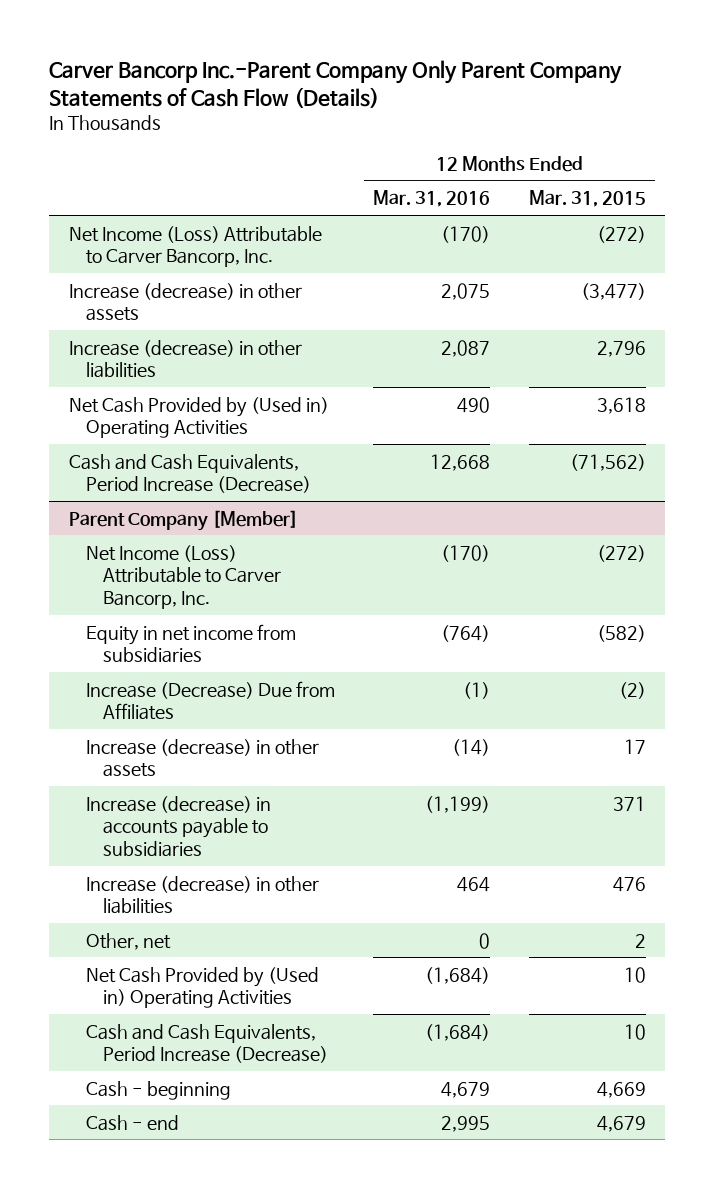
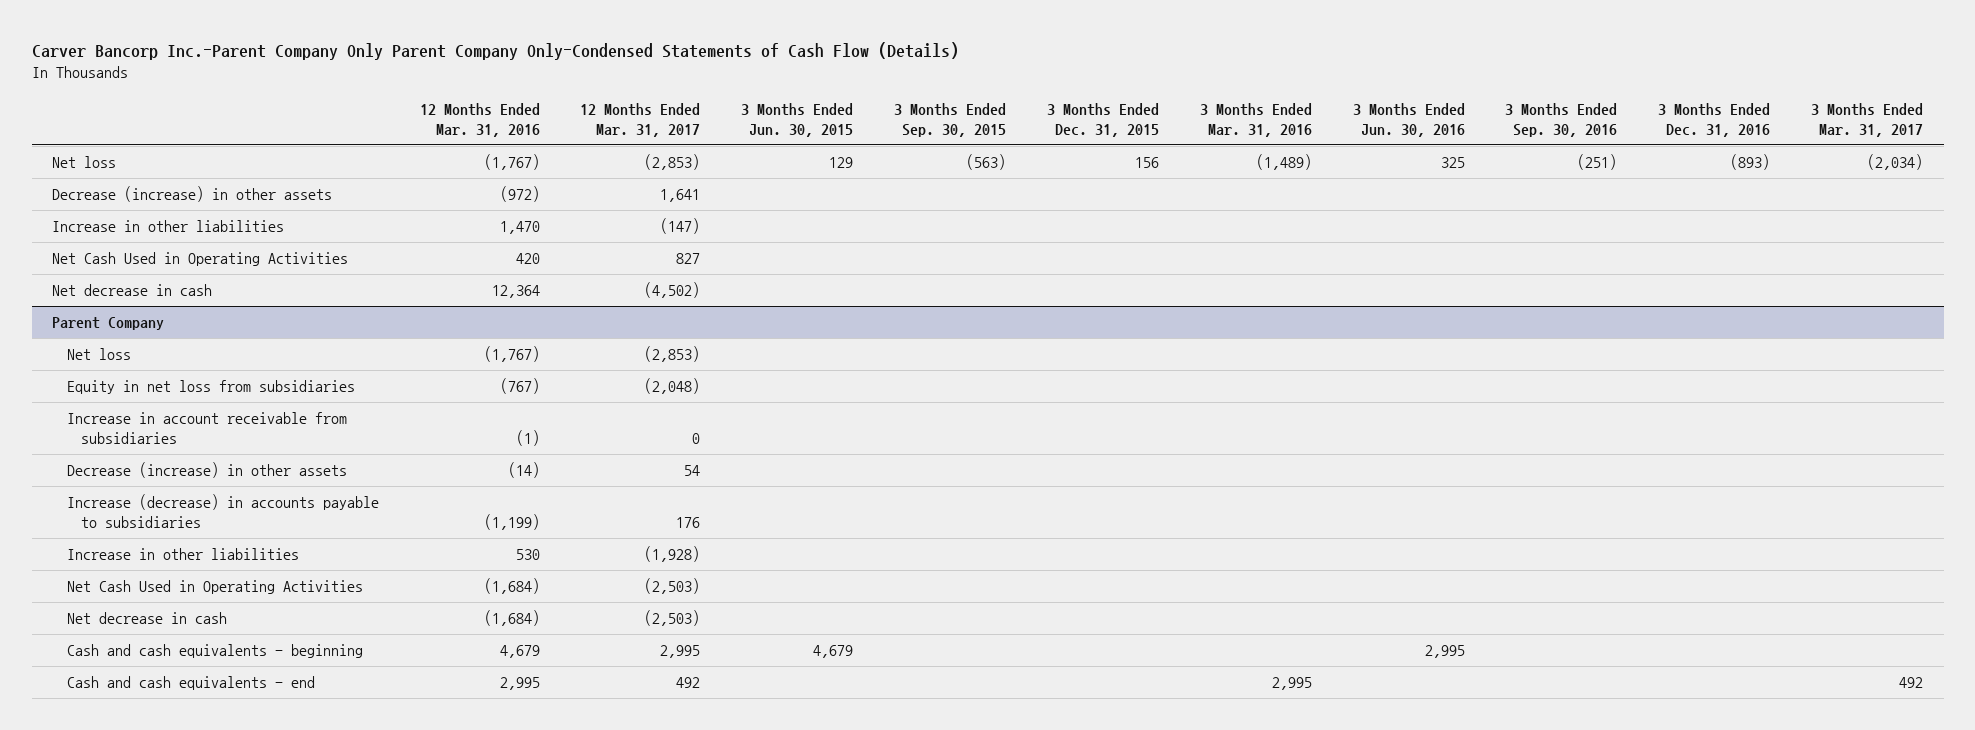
- Carver Bancorp Inc.-Parent Company Only Parent Company Statements of Cash Flow (Details)
+ Carver Bancorp Inc.-Parent Company Only Parent Company Only-Condensed Statements of Cash Flow (Details)
- | 12 Months Ended Mar. 31, 2016 | 12 Months Ended Mar. 31, 2015
+ | 12 Months Ended Mar. 31, 2016 | 12 Months Ended Mar. 31, 2017 | 3 Months Ended Jun. 30, 2015 | 3 Months Ended Sep. 30, 2015 | 3 Months Ended Dec. 31, 2015 | 3 Months Ended Mar. 31, 2016 | 3 Months Ended Jun. 30, 2016 | 3 Months Ended Sep. 30, 2016 | 3 Months Ended Dec. 31, 2016 | 3 Months Ended Mar. 31, 2017
- Net Income (Loss) Attributable to Carver Bancorp, Inc. | (170) | (272)
- Increase (decrease) in other assets | 2,075 | (3,477)
- Increase (decrease) in other liabilities | 2,087 | 2,796
- Net Cash Provided by (Used in) Operating Activities | 490 | 3,618
- Cash and Cash Equivalents, Period Increase (Decrease) | 12,668 | (71,562)
- Parent Company [Member]
- Net Income (Loss) Attributable to Carver Bancorp, Inc. | (170) | (272)
- Equity in net income from subsidiaries | (764) | (582)
- Increase (Decrease) Due from Affiliates | (1) | (2)
- Increase (decrease) in other assets | (14) | 17
+ Net loss | (1,767) | (2,853) | 129 | (563) | 156 | (1,489) | 325 | (251) | (893) | (2,034)
+ Decrease (increase) in other assets | (972) | 1,641 | | | | | | | |
+ Increase in other liabilities | 1,470 | (147) | | | | | | | |
+ Net Cash Used in Operating Activities | 420 | 827 | | | | | | | |
+ Net decrease in cash | 12,364 | (4,502) | | | | | | | |
+ Parent Company
+ Net loss | (1,767) | (2,853) | | | | | | | |
+ Equity in net loss from subsidiaries | (767) | (2,048) | | | | | | | |
+ Increase in account receivable from subsidiaries | (1) | 0 | | | | | | | |
+ Decrease (increase) in other assets | (14) | 54 | | | | | | | |
- Increase (decrease) in other liabilities | 464 | 476
- Other, net | 0 | 2
- Net Cash Provided by (Used in) Operating Activities | (1,684) | 10
- Cash and Cash Equivalents, Period Increase (Decrease) | (1,684) | 10
- Cash - beginning | 4,679 | 4,669
- Cash - end | 2,995 | 4,679
+ Increase in other liabilities | 530 | (1,928) | | | | | | | |
+ Net Cash Used in Operating Activities | (1,684) | (2,503) | | | | | | | |
+ Net decrease in cash | (1,684) | (2,503) | | | | | | | |
+ Cash and cash equivalents - beginning | 4,679 | 2,995 | 4,679 | | | | 2,995 | | |
+ Cash and cash equivalents - end | 2,995 | 492 | | | | 2,995 | | | | 492

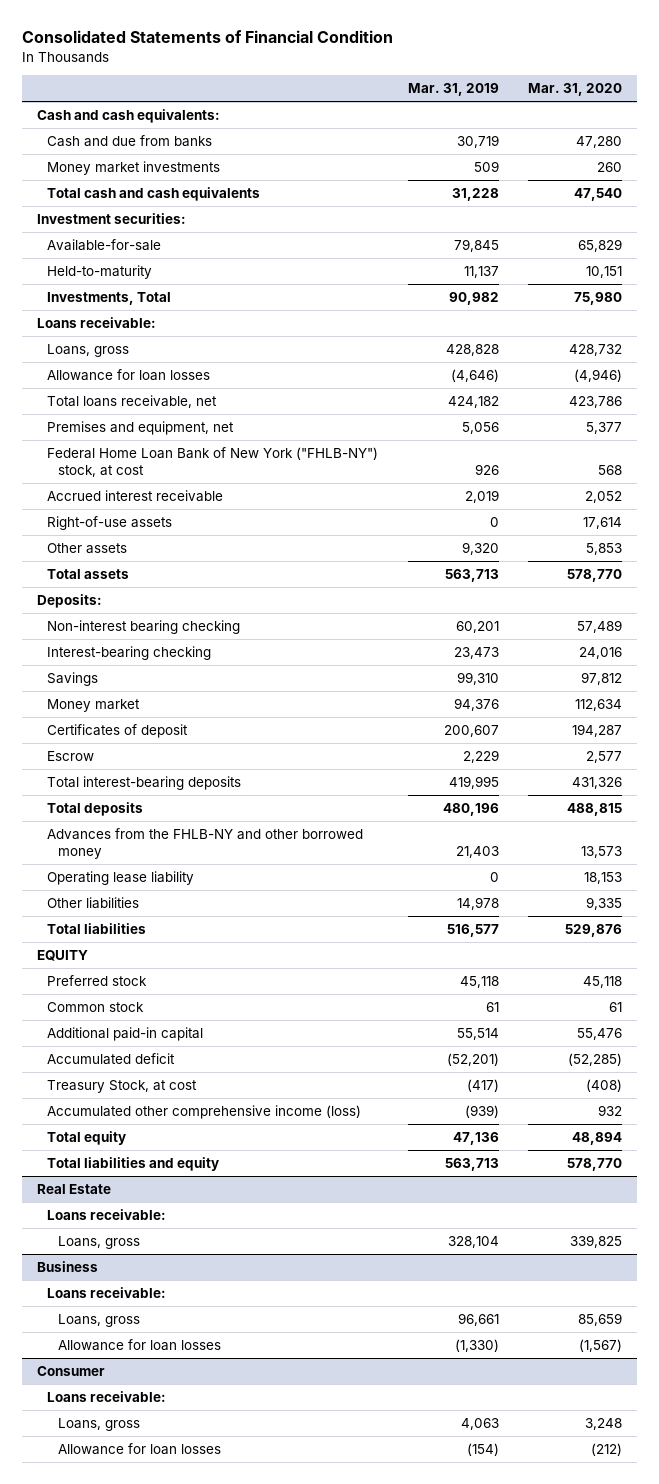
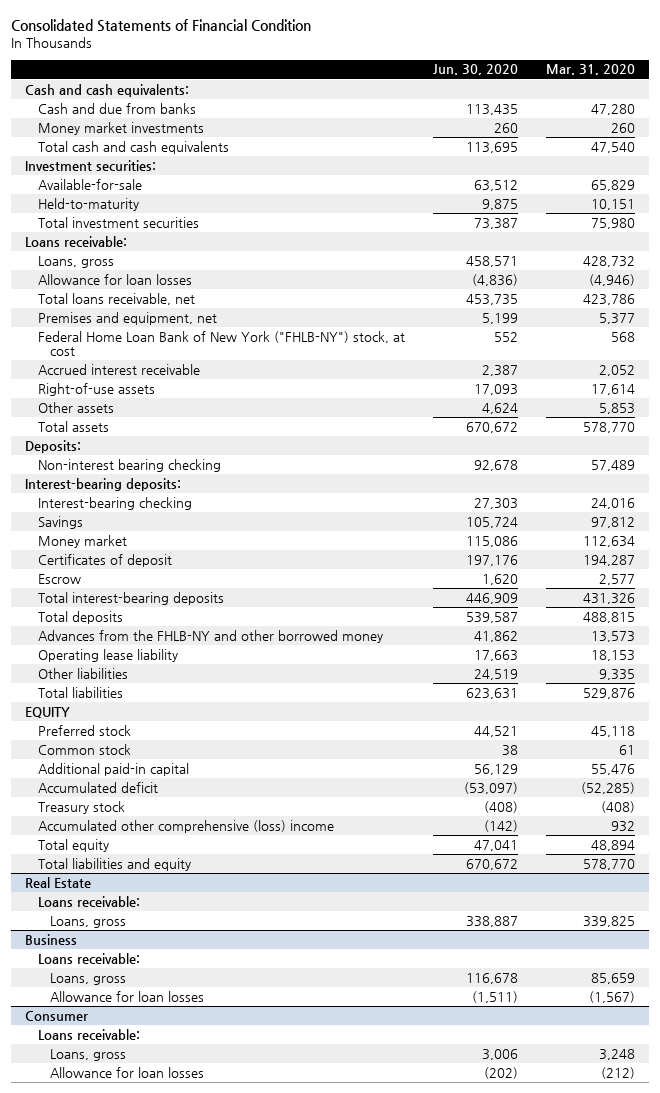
- | Mar. 31, 2019 | Mar. 31, 2020
+ | Jun. 30, 2020 | Mar. 31, 2020
- Investments, Total | 90,982 | 75,980
+ Total investment securities | 73,387 | 75,980
+ Interest-bearing deposits:
- Treasury Stock, at cost | (417) | (408)
- Accumulated other comprehensive income (loss) | (939) | 932
+ Treasury stock | (408) | (408)
+ Accumulated other comprehensive (loss) income | (142) | 932

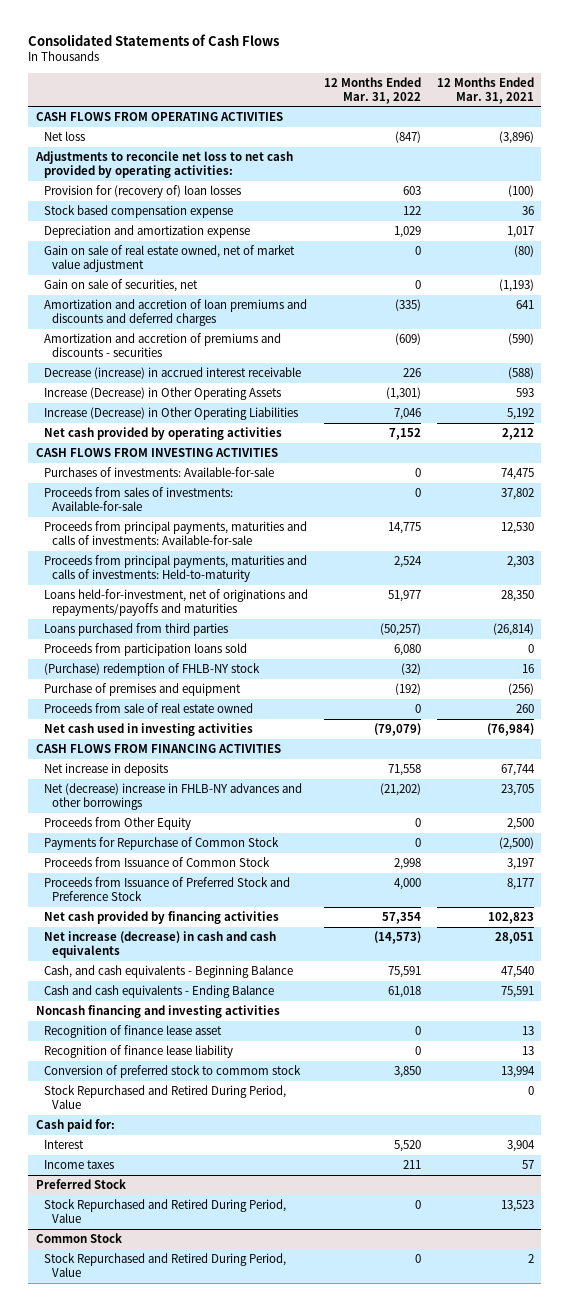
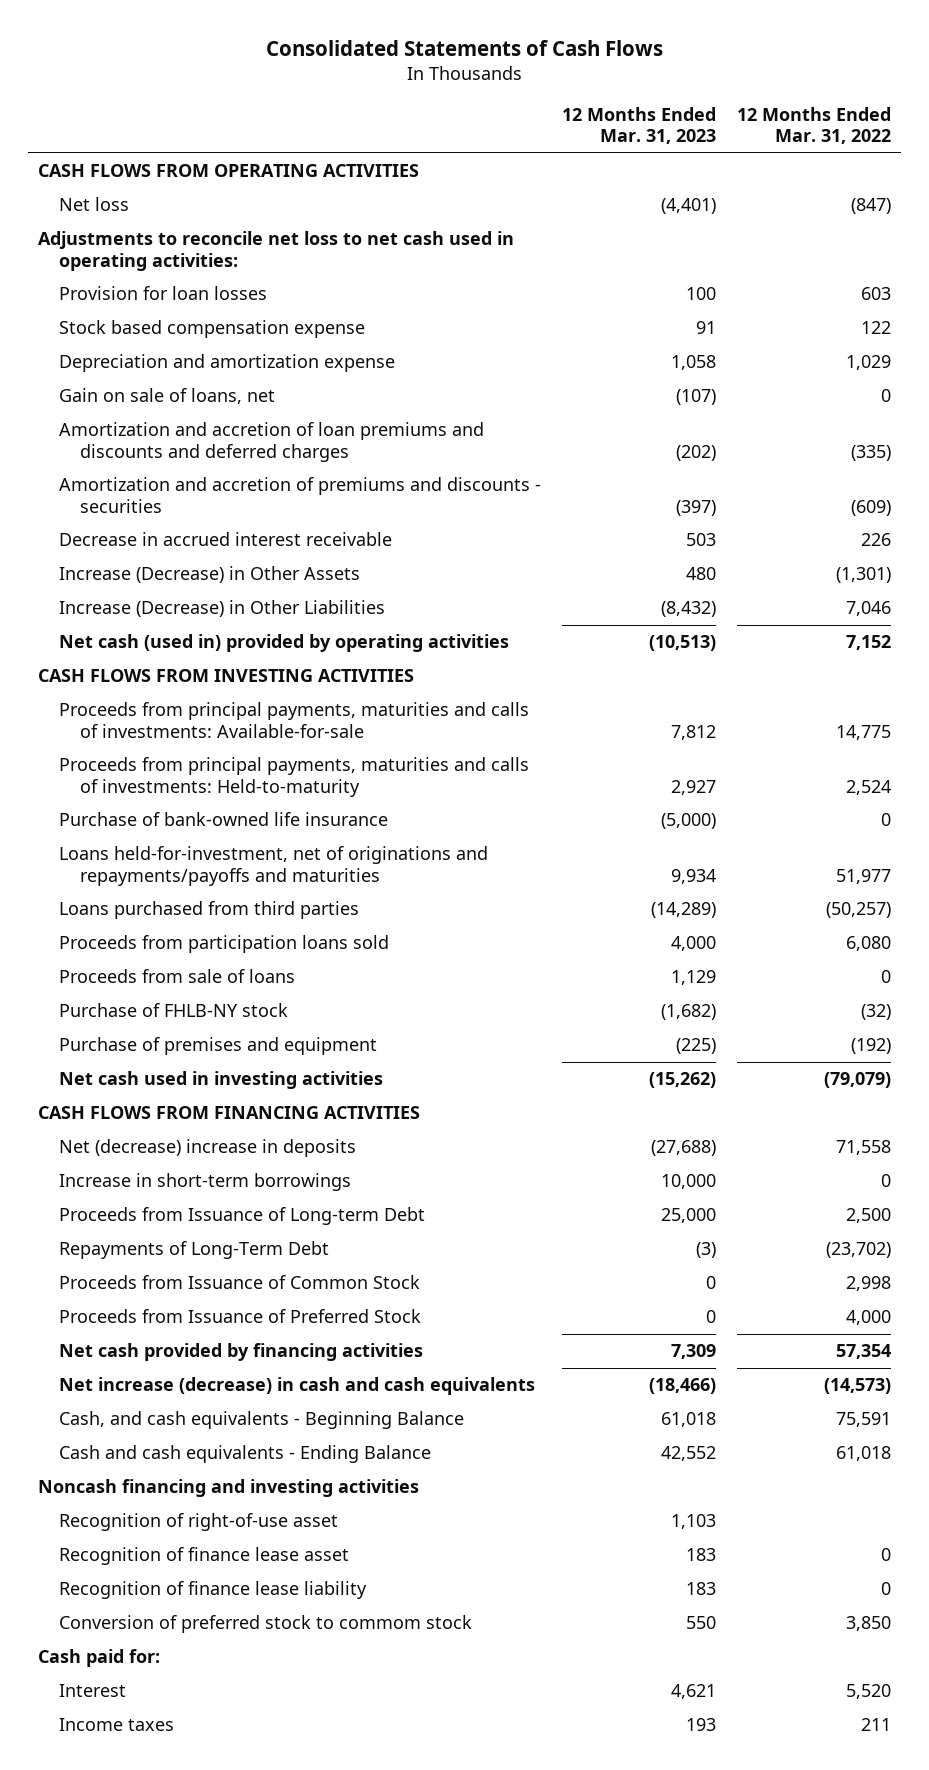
- | 12 Months Ended Mar. 31, 2022 | 12 Months Ended Mar. 31, 2021
+ | 12 Months Ended Mar. 31, 2023 | 12 Months Ended Mar. 31, 2022
- Adjustments to reconcile net loss to net cash provided by operating activities:
- Provision for (recovery of) loan losses | 603 | (100)
+ Adjustments to reconcile net loss to net cash used in operating activities:
+ Provision for loan losses | 100 | 603
- Gain on sale of real estate owned, net of market value adjustment | 0 | (80)
- Gain on sale of securities, net | 0 | (1,193)
+ Gain on sale of loans, net | (107) | 0
- Decrease (increase) in accrued interest receivable | 226 | (588)
- Increase (Decrease) in Other Operating Assets | (1,301) | 593
- Increase (Decrease) in Other Operating Liabilities | 7,046 | 5,192
- Net cash provided by operating activities | 7,152 | 2,212
+ Decrease in accrued interest receivable | 503 | 226
+ Increase (Decrease) in Other Assets | 480 | (1,301)
+ Increase (Decrease) in Other Liabilities | (8,432) | 7,046
+ Net cash (used in) provided by operating activities | (10,513) | 7,152
- Purchases of investments: Available-for-sale | 0 | 74,475
- Proceeds from sales of investments: Available-for-sale | 0 | 37,802
+ Purchase of bank-owned life insurance | (5,000) | 0
- (Purchase) redemption of FHLB-NY stock | (32) | 16
+ Proceeds from sale of loans | 1,129 | 0
+ Purchase of FHLB-NY stock | (1,682) | (32)
- Proceeds from sale of real estate owned | 0 | 260
- Net increase in deposits | 71,558 | 67,744
- Net (decrease) increase in FHLB-NY advances and other borrowings | (21,202) | 23,705
- Proceeds from Other Equity | 0 | 2,500
- Payments for Repurchase of Common Stock | 0 | (2,500)
+ Net (decrease) increase in deposits | (27,688) | 71,558
+ Increase in short-term borrowings | 10,000 | 0
+ Proceeds from Issuance of Long-term Debt | 25,000 | 2,500
+ Repayments of Long-Term Debt | (3) | (23,702)
- Proceeds from Issuance of Preferred Stock and Preference Stock | 4,000 | 8,177
+ Proceeds from Issuance of Preferred Stock | 0 | 4,000
+ Recognition of right-of-use asset | 1,103 |
- Stock Repurchased and Retired During Period, Value | | 0
- Preferred Stock
- Stock Repurchased and Retired During Period, Value | 0 | 13,523
- Common Stock
- Stock Repurchased and Retired During Period, Value | 0 | 2

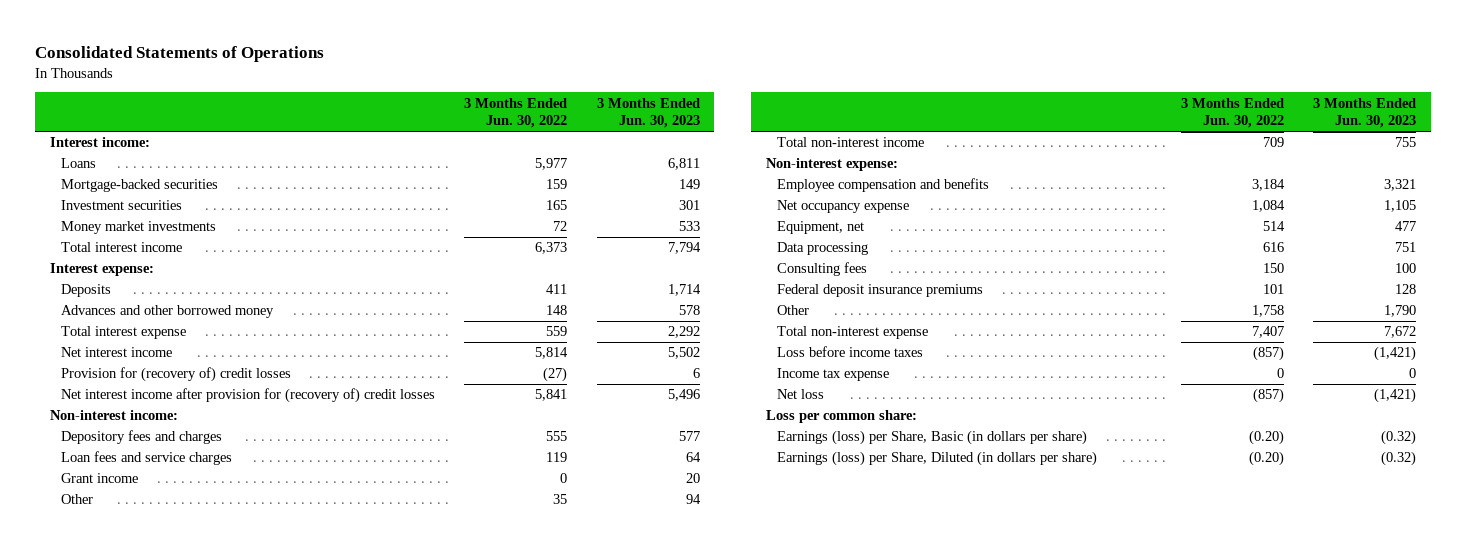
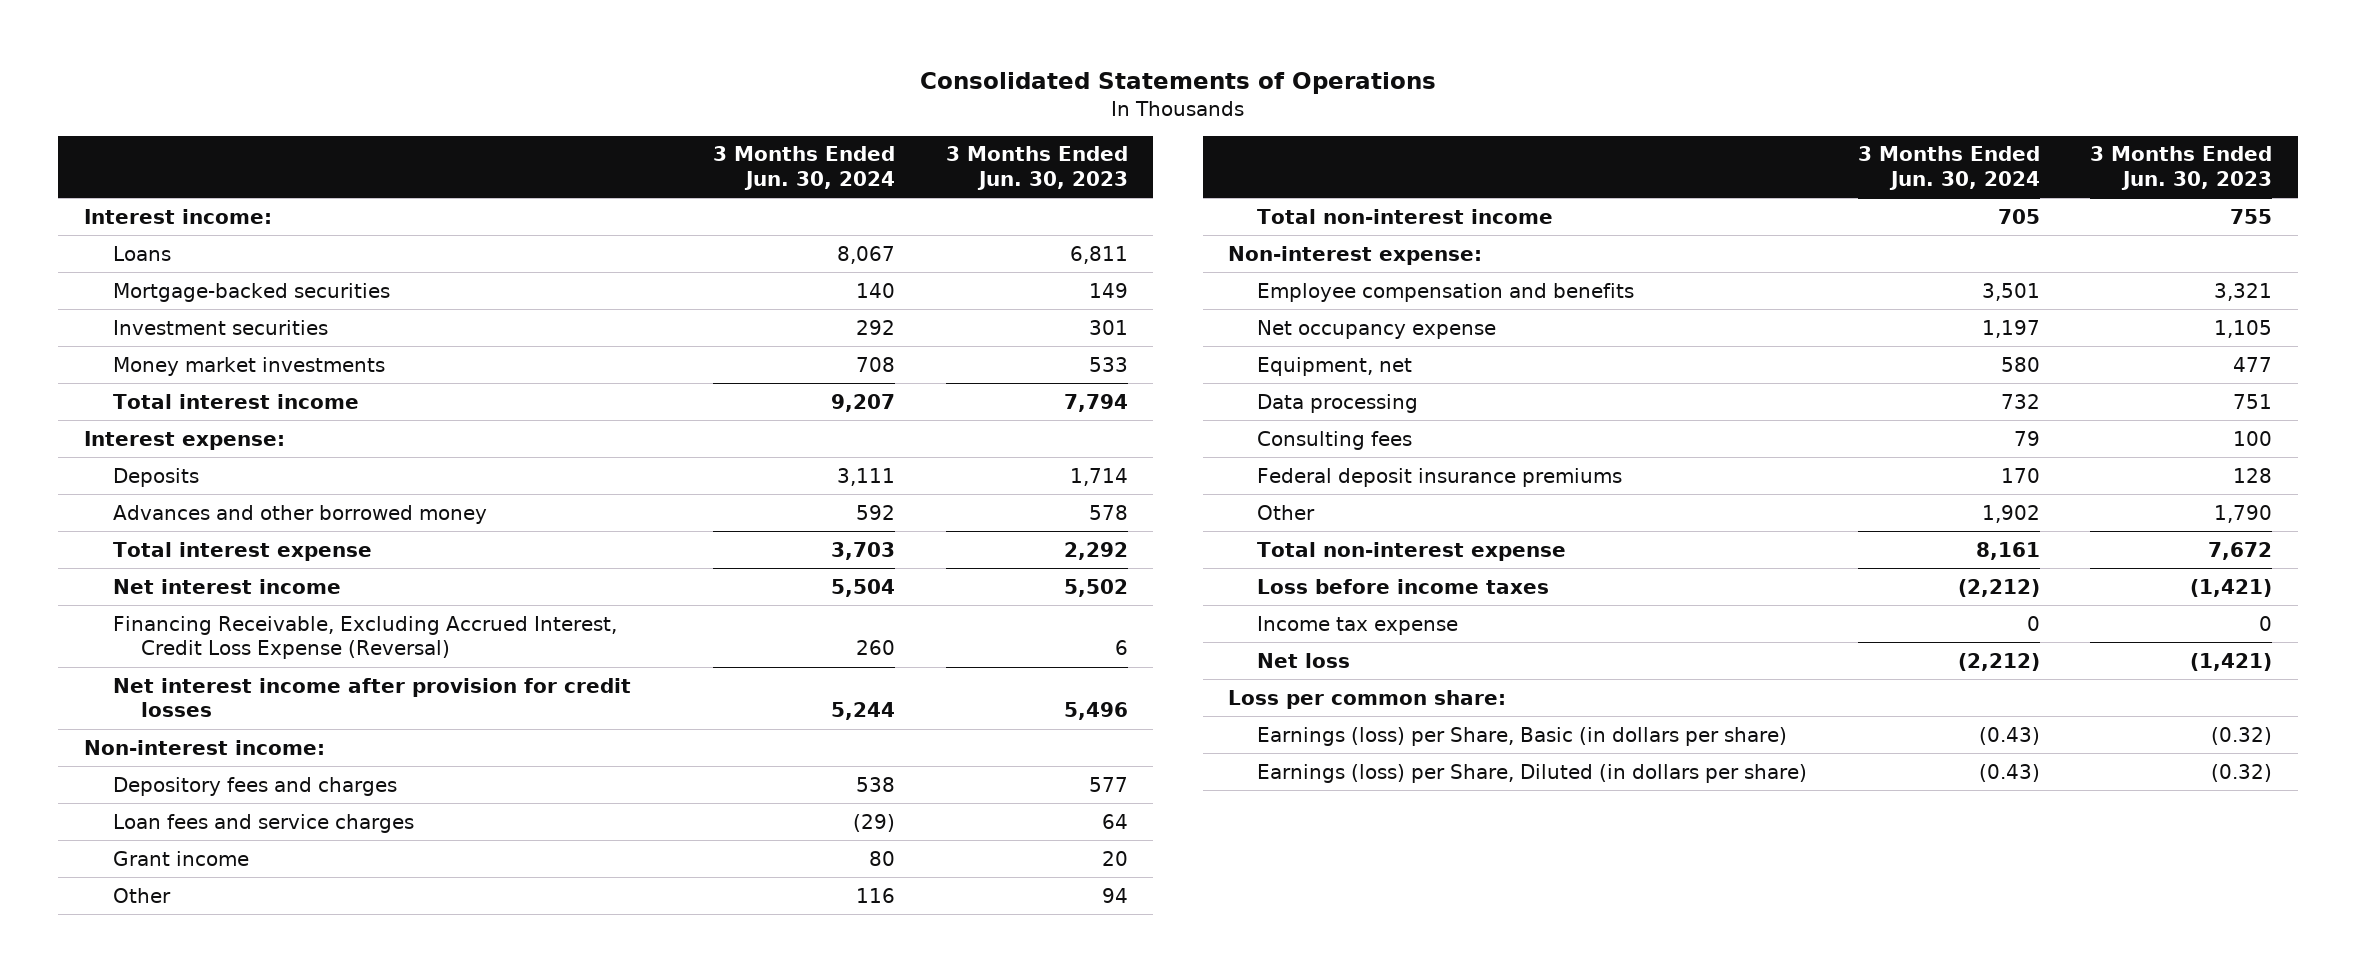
- | 3 Months Ended Jun. 30, 2022 | 3 Months Ended Jun. 30, 2023
+ | 3 Months Ended Jun. 30, 2024 | 3 Months Ended Jun. 30, 2023
- Provision for (recovery of) credit losses | (27) | 6
- Net interest income after provision for (recovery of) credit losses | 5,841 | 5,496
+ Financing Receivable, Excluding Accrued Interest, Credit Loss Expense (Reversal) | 260 | 6
+ Net interest income after provision for credit losses | 5,244 | 5,496

